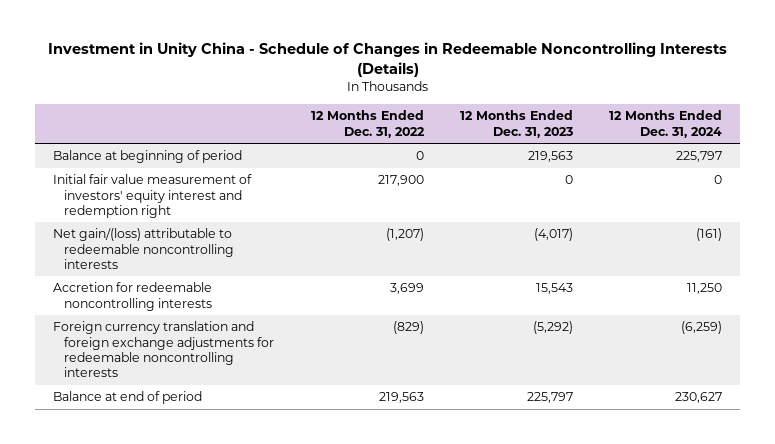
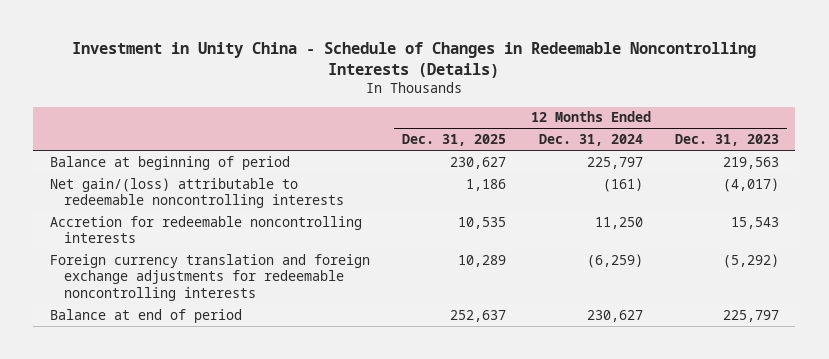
- | 12 Months Ended Dec. 31, 2022 | 12 Months Ended Dec. 31, 2023 | 12 Months Ended Dec. 31, 2024
+ | 12 Months Ended Dec. 31, 2025 | 12 Months Ended Dec. 31, 2024 | 12 Months Ended Dec. 31, 2023
- Initial fair value measurement of investors' equity interest and redemption right | 217,900 | 0 | 0

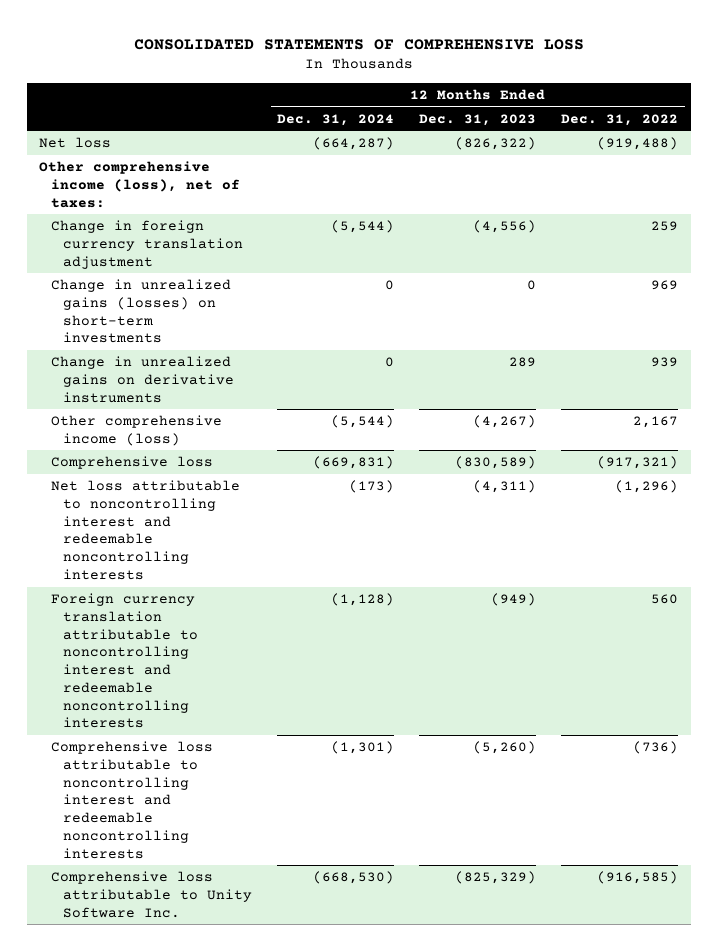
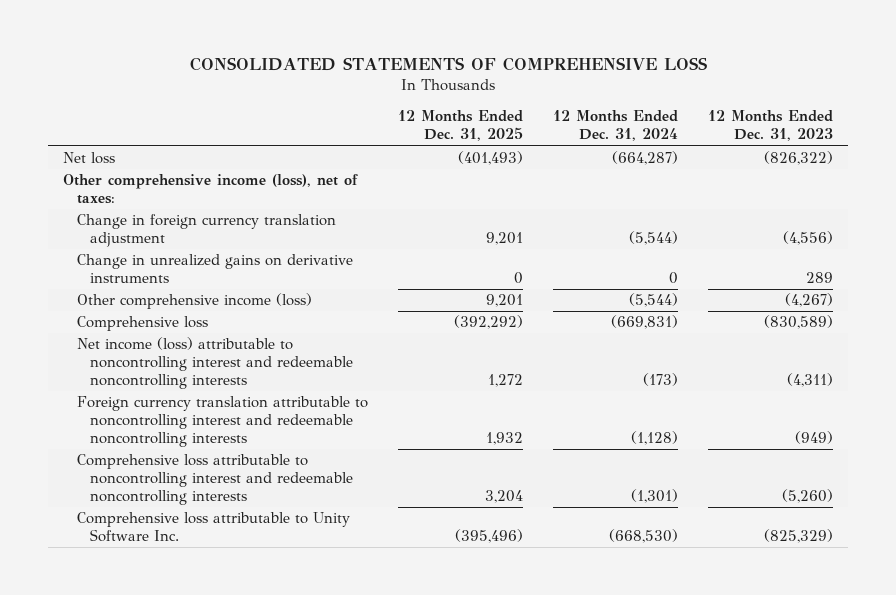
- | 12 Months Ended Dec. 31, 2024 | 12 Months Ended Dec. 31, 2023 | 12 Months Ended Dec. 31, 2022
+ | 12 Months Ended Dec. 31, 2025 | 12 Months Ended Dec. 31, 2024 | 12 Months Ended Dec. 31, 2023
- Change in unrealized gains (losses) on short-term investments | 0 | 0 | 969
- Net loss attributable to noncontrolling interest and redeemable noncontrolling interests | (173) | (4,311) | (1,296)
+ Net income (loss) attributable to noncontrolling interest and redeemable noncontrolling interests | 1,272 | (173) | (4,311)

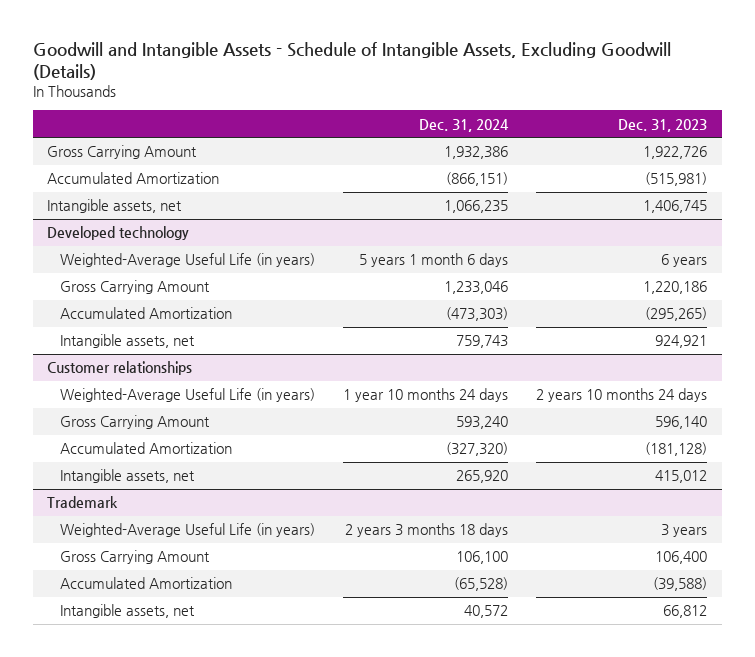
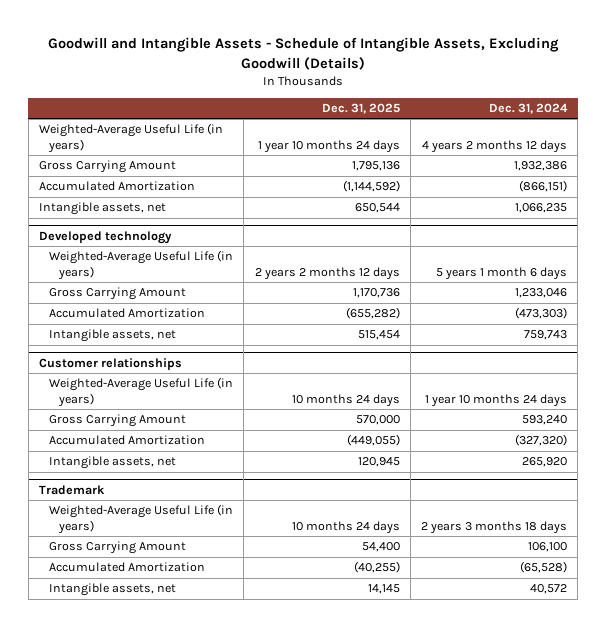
- | Dec. 31, 2024 | Dec. 31, 2023
+ | Dec. 31, 2025 | Dec. 31, 2024
+ Weighted-Average Useful Life (in years) | 1 year 10 months 24 days | 4 years 2 months 12 days

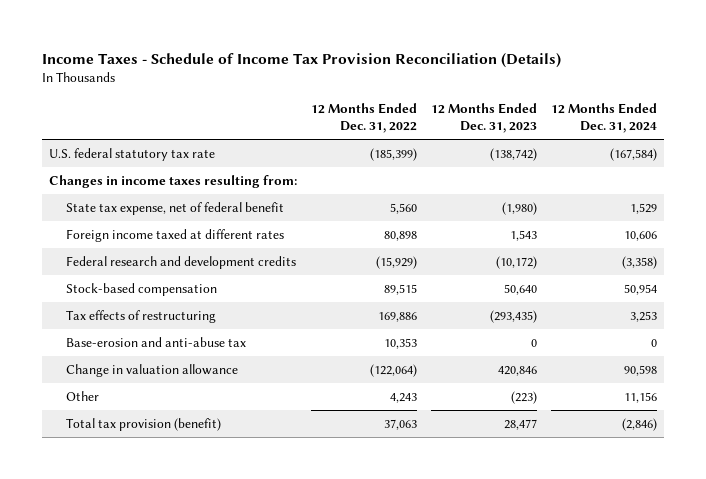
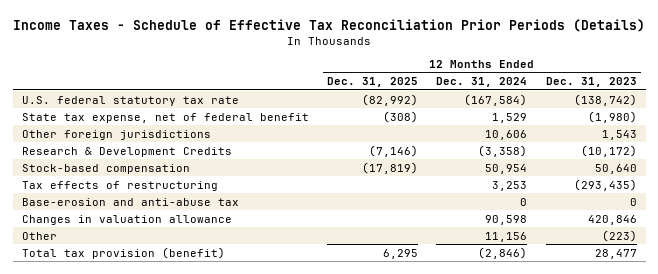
- Income Taxes - Schedule of Income Tax Provision Reconciliation (Details)
+ Income Taxes - Schedule of Effective Tax Reconciliation Prior Periods (Details)
- | 12 Months Ended Dec. 31, 2022 | 12 Months Ended Dec. 31, 2023 | 12 Months Ended Dec. 31, 2024
+ | 12 Months Ended Dec. 31, 2025 | 12 Months Ended Dec. 31, 2024 | 12 Months Ended Dec. 31, 2023
- Changes in income taxes resulting from:
- Foreign income taxed at different rates | 80,898 | 1,543 | 10,606
- Federal research and development credits | (15,929) | (10,172) | (3,358)
+ Other foreign jurisdictions | | 10,606 | 1,543
+ Research & Development Credits | (7,146) | (3,358) | (10,172)
- Change in valuation allowance | (122,064) | 420,846 | 90,598
+ Changes in valuation allowance | | 90,598 | 420,846

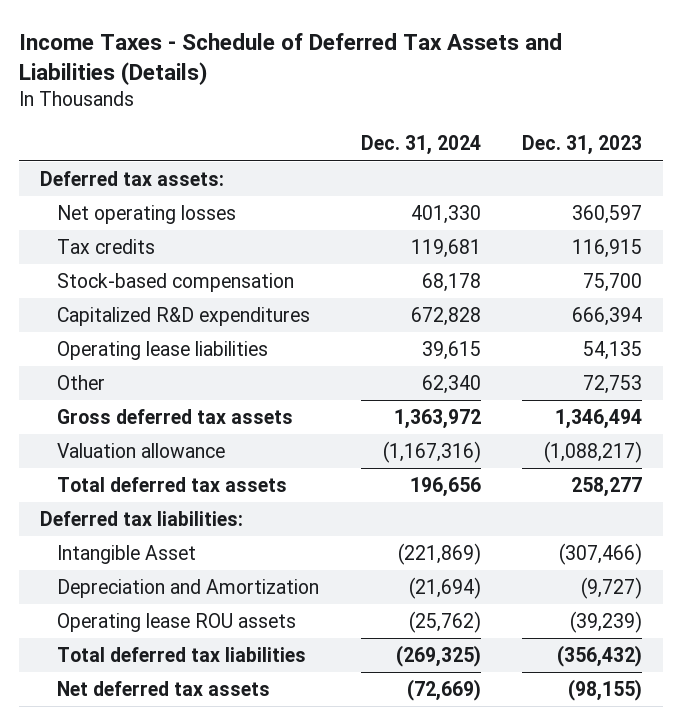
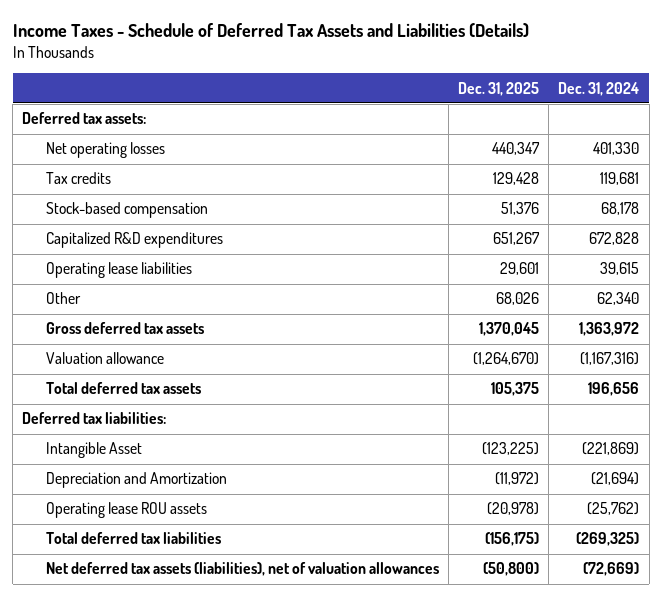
- | Dec. 31, 2024 | Dec. 31, 2023
+ | Dec. 31, 2025 | Dec. 31, 2024
- Net deferred tax assets | (72,669) | (98,155)
+ Net deferred tax assets (liabilities), net of valuation allowances | (50,800) | (72,669)

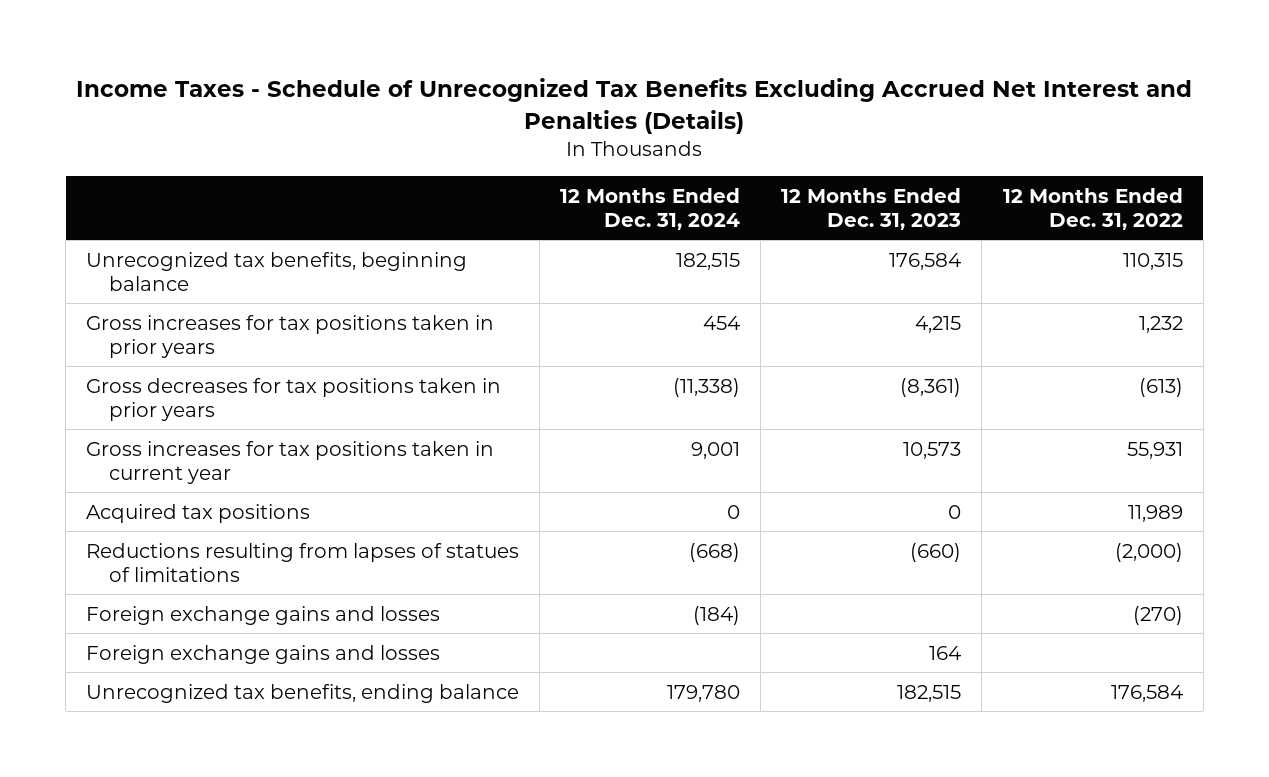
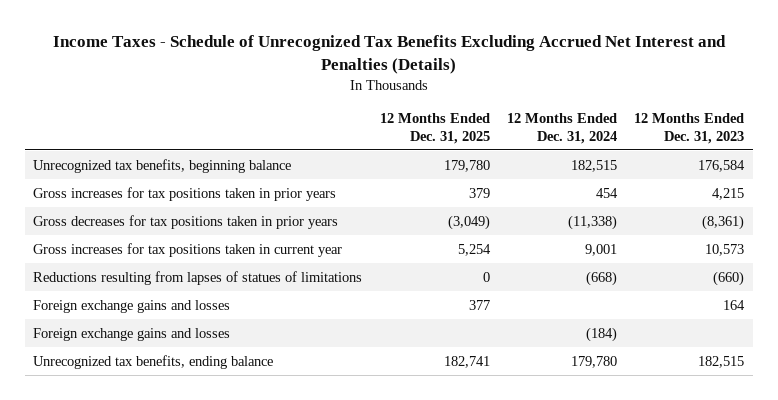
- | 12 Months Ended Dec. 31, 2024 | 12 Months Ended Dec. 31, 2023 | 12 Months Ended Dec. 31, 2022
+ | 12 Months Ended Dec. 31, 2025 | 12 Months Ended Dec. 31, 2024 | 12 Months Ended Dec. 31, 2023
- Acquired tax positions | 0 | 0 | 11,989
moved down: Foreign exchange gains and losses | | (184) |

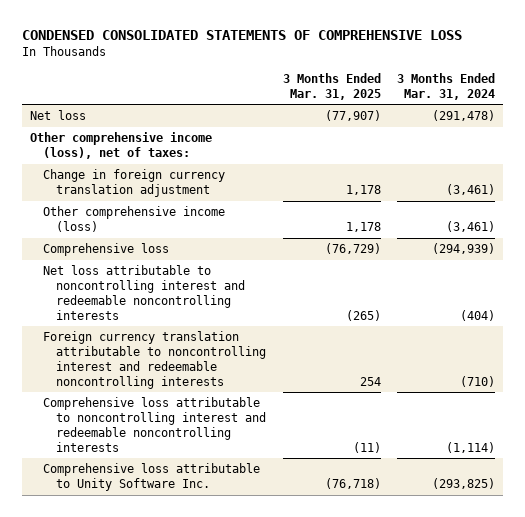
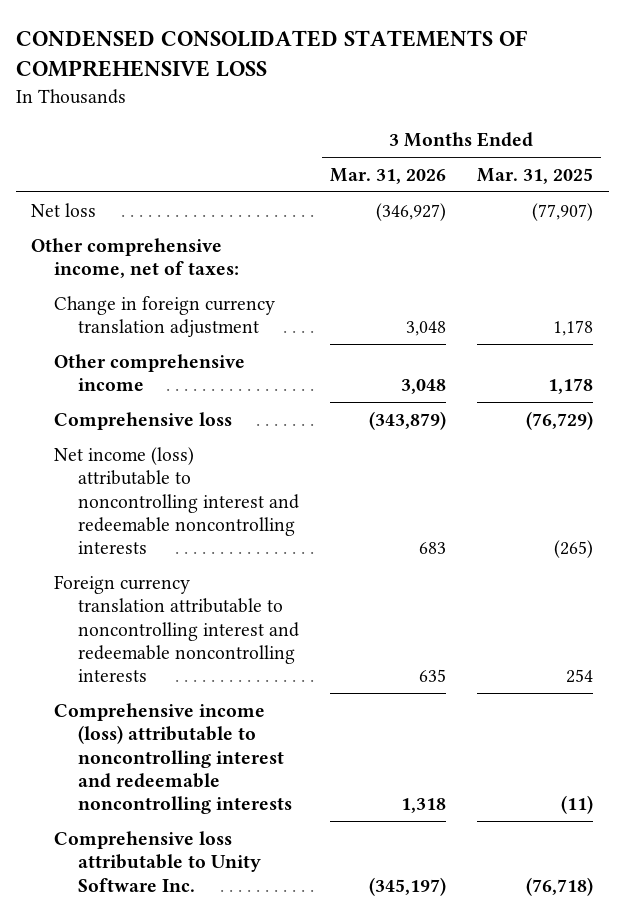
- | 3 Months Ended Mar. 31, 2025 | 3 Months Ended Mar. 31, 2024
+ | 3 Months Ended Mar. 31, 2026 | 3 Months Ended Mar. 31, 2025
- Other comprehensive income (loss), net of taxes:
+ Other comprehensive income, net of taxes:
- Other comprehensive income (loss) | 1,178 | (3,461)
+ Other comprehensive income | 3,048 | 1,178
- Net loss attributable to noncontrolling interest and redeemable noncontrolling interests | (265) | (404)
+ Net income (loss) attributable to noncontrolling interest and redeemable noncontrolling interests | 683 | (265)
- Comprehensive loss attributable to noncontrolling interest and redeemable noncontrolling interests | (11) | (1,114)
+ Comprehensive income (loss) attributable to noncontrolling interest and redeemable noncontrolling interests | 1,318 | (11)

